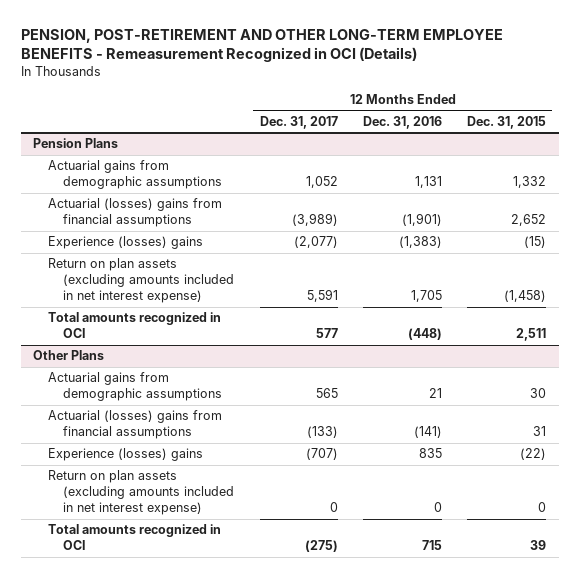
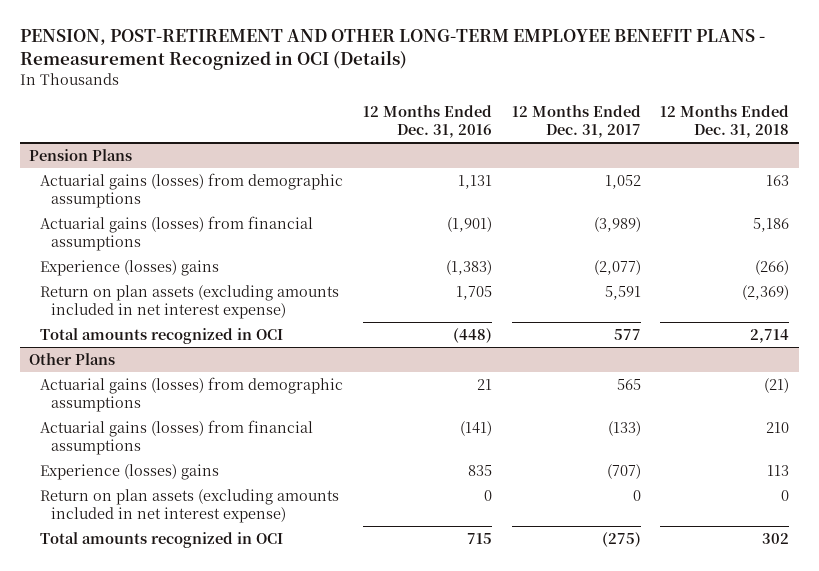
- PENSION, POST-RETIREMENT AND OTHER LONG-TERM EMPLOYEE BENEFITS - Remeasurement Recognized in OCI (Details)
+ PENSION, POST-RETIREMENT AND OTHER LONG-TERM EMPLOYEE BENEFIT PLANS - Remeasurement Recognized in OCI (Details)
- | 12 Months Ended Dec. 31, 2017 | 12 Months Ended Dec. 31, 2016 | 12 Months Ended Dec. 31, 2015
+ | 12 Months Ended Dec. 31, 2016 | 12 Months Ended Dec. 31, 2017 | 12 Months Ended Dec. 31, 2018
@ Pension Plans
- Actuarial gains from demographic assumptions | 1,052 | 1,131 | 1,332
- Actuarial (losses) gains from financial assumptions | (3,989) | (1,901) | 2,652
+ Actuarial gains (losses) from demographic assumptions | 1,131 | 1,052 | 163
+ Actuarial gains (losses) from financial assumptions | (1,901) | (3,989) | 5,186
@ Other Plans
- Actuarial gains from demographic assumptions | 565 | 21 | 30
- Actuarial (losses) gains from financial assumptions | (133) | (141) | 31
+ Actuarial gains (losses) from demographic assumptions | 21 | 565 | (21)
+ Actuarial gains (losses) from financial assumptions | (141) | (133) | 210

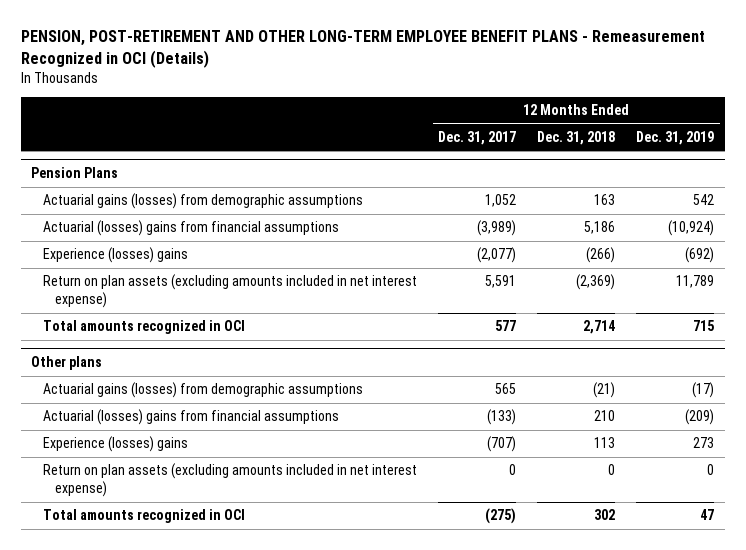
- | 12 Months Ended Dec. 31, 2016 | 12 Months Ended Dec. 31, 2017 | 12 Months Ended Dec. 31, 2018
+ | 12 Months Ended Dec. 31, 2017 | 12 Months Ended Dec. 31, 2018 | 12 Months Ended Dec. 31, 2019
@ Pension Plans
- Actuarial gains (losses) from financial assumptions | (1,901) | (3,989) | 5,186
+ Actuarial (losses) gains from financial assumptions | (3,989) | 5,186 | (10,924)
- Other Plans
+ Other plans
- Actuarial gains (losses) from financial assumptions | (141) | (133) | 210
+ Actuarial (losses) gains from financial assumptions | (133) | 210 | (209)

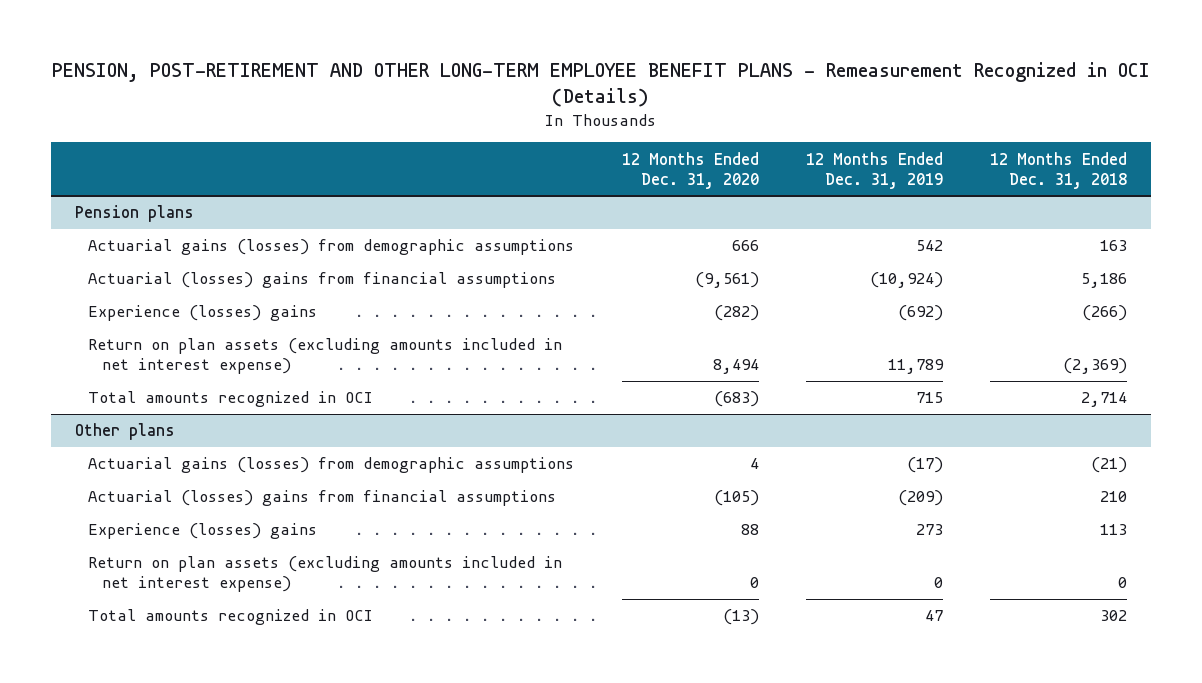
- | 12 Months Ended Dec. 31, 2017 | 12 Months Ended Dec. 31, 2018 | 12 Months Ended Dec. 31, 2019
+ | 12 Months Ended Dec. 31, 2020 | 12 Months Ended Dec. 31, 2019 | 12 Months Ended Dec. 31, 2018
- Pension Plans
+ Pension plans

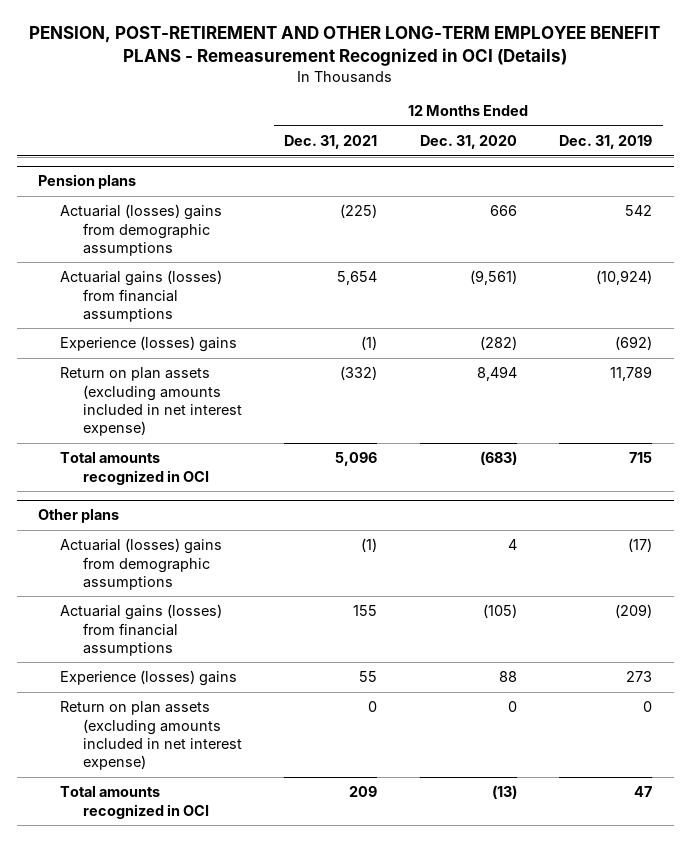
- | 12 Months Ended Dec. 31, 2020 | 12 Months Ended Dec. 31, 2019 | 12 Months Ended Dec. 31, 2018
+ | 12 Months Ended Dec. 31, 2021 | 12 Months Ended Dec. 31, 2020 | 12 Months Ended Dec. 31, 2019
@ Pension plans
- Actuarial gains (losses) from demographic assumptions | 666 | 542 | 163
- Actuarial (losses) gains from financial assumptions | (9,561) | (10,924) | 5,186
+ Actuarial (losses) gains from demographic assumptions | (225) | 666 | 542
+ Actuarial gains (losses) from financial assumptions | 5,654 | (9,561) | (10,924)
@ Other plans
- Actuarial gains (losses) from demographic assumptions | 4 | (17) | (21)
- Actuarial (losses) gains from financial assumptions | (105) | (209) | 210
+ Actuarial (losses) gains from demographic assumptions | (1) | 4 | (17)
+ Actuarial gains (losses) from financial assumptions | 155 | (105) | (209)

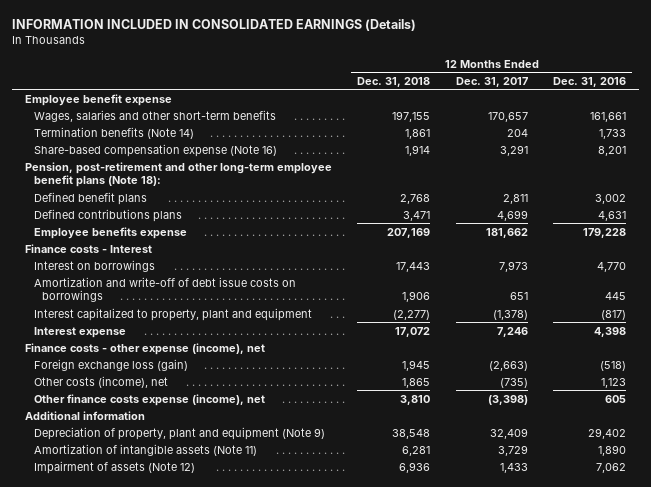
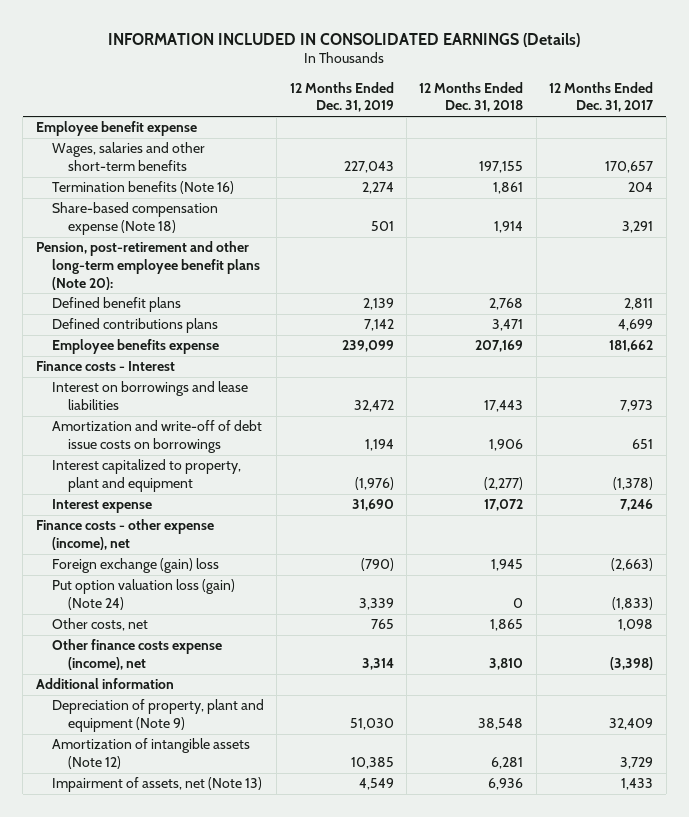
- | 12 Months Ended Dec. 31, 2018 | 12 Months Ended Dec. 31, 2017 | 12 Months Ended Dec. 31, 2016
+ | 12 Months Ended Dec. 31, 2019 | 12 Months Ended Dec. 31, 2018 | 12 Months Ended Dec. 31, 2017
- Termination benefits (Note 14) | 1,861 | 204 | 1,733
- Share-based compensation expense (Note 16) | 1,914 | 3,291 | 8,201
- Pension, post-retirement and other long-term employee benefit plans (Note 18):
+ Termination benefits (Note 16) | 2,274 | 1,861 | 204
+ Share-based compensation expense (Note 18) | 501 | 1,914 | 3,291
+ Pension, post-retirement and other long-term employee benefit plans (Note 20):
- Interest on borrowings | 17,443 | 7,973 | 4,770
+ Interest on borrowings and lease liabilities | 32,472 | 17,443 | 7,973
- Foreign exchange loss (gain) | 1,945 | (2,663) | (518)
- Other costs (income), net | 1,865 | (735) | 1,123
+ Foreign exchange (gain) loss | (790) | 1,945 | (2,663)
+ Put option valuation loss (gain) (Note 24) | 3,339 | 0 | (1,833)
+ Other costs, net | 765 | 1,865 | 1,098
- Amortization of intangible assets (Note 11) | 6,281 | 3,729 | 1,890
- Impairment of assets (Note 12) | 6,936 | 1,433 | 7,062
+ Amortization of intangible assets (Note 12) | 10,385 | 6,281 | 3,729
+ Impairment of assets, net (Note 13) | 4,549 | 6,936 | 1,433

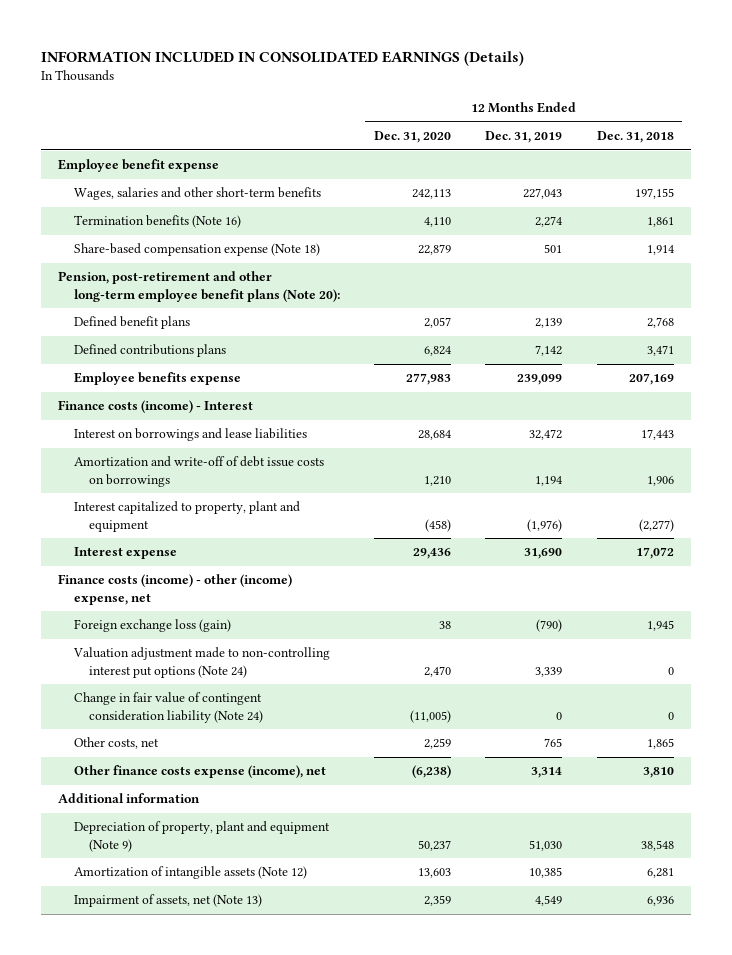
- | 12 Months Ended Dec. 31, 2019 | 12 Months Ended Dec. 31, 2018 | 12 Months Ended Dec. 31, 2017
+ | 12 Months Ended Dec. 31, 2020 | 12 Months Ended Dec. 31, 2019 | 12 Months Ended Dec. 31, 2018
- Finance costs - Interest
+ Finance costs (income) - Interest
- Finance costs - other expense (income), net
- Foreign exchange (gain) loss | (790) | 1,945 | (2,663)
- Put option valuation loss (gain) (Note 24) | 3,339 | 0 | (1,833)
+ Finance costs (income) - other (income) expense, net
+ Foreign exchange loss (gain) | 38 | (790) | 1,945
+ Valuation adjustment made to non-controlling interest put options (Note 24) | 2,470 | 3,339 | 0
+ Change in fair value of contingent consideration liability (Note 24) | (11,005) | 0 | 0

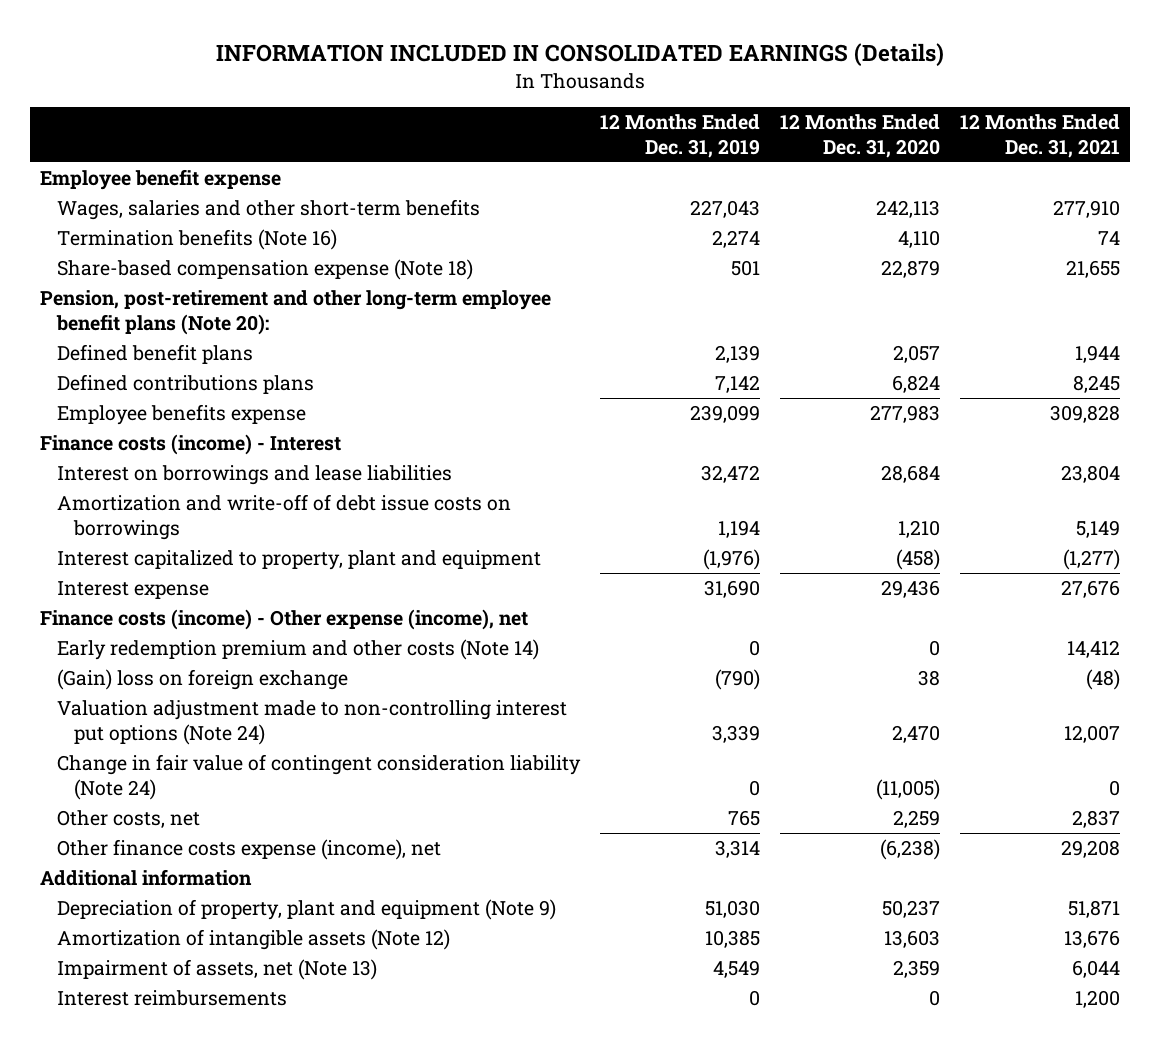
- | 12 Months Ended Dec. 31, 2020 | 12 Months Ended Dec. 31, 2019 | 12 Months Ended Dec. 31, 2018
+ | 12 Months Ended Dec. 31, 2019 | 12 Months Ended Dec. 31, 2020 | 12 Months Ended Dec. 31, 2021
- Finance costs (income) - other (income) expense, net
- Foreign exchange loss (gain) | 38 | (790) | 1,945
+ Finance costs (income) - Other expense (income), net
+ Early redemption premium and other costs (Note 14) | 0 | 0 | 14,412
+ (Gain) loss on foreign exchange | (790) | 38 | (48)
+ Interest reimbursements | 0 | 0 | 1,200

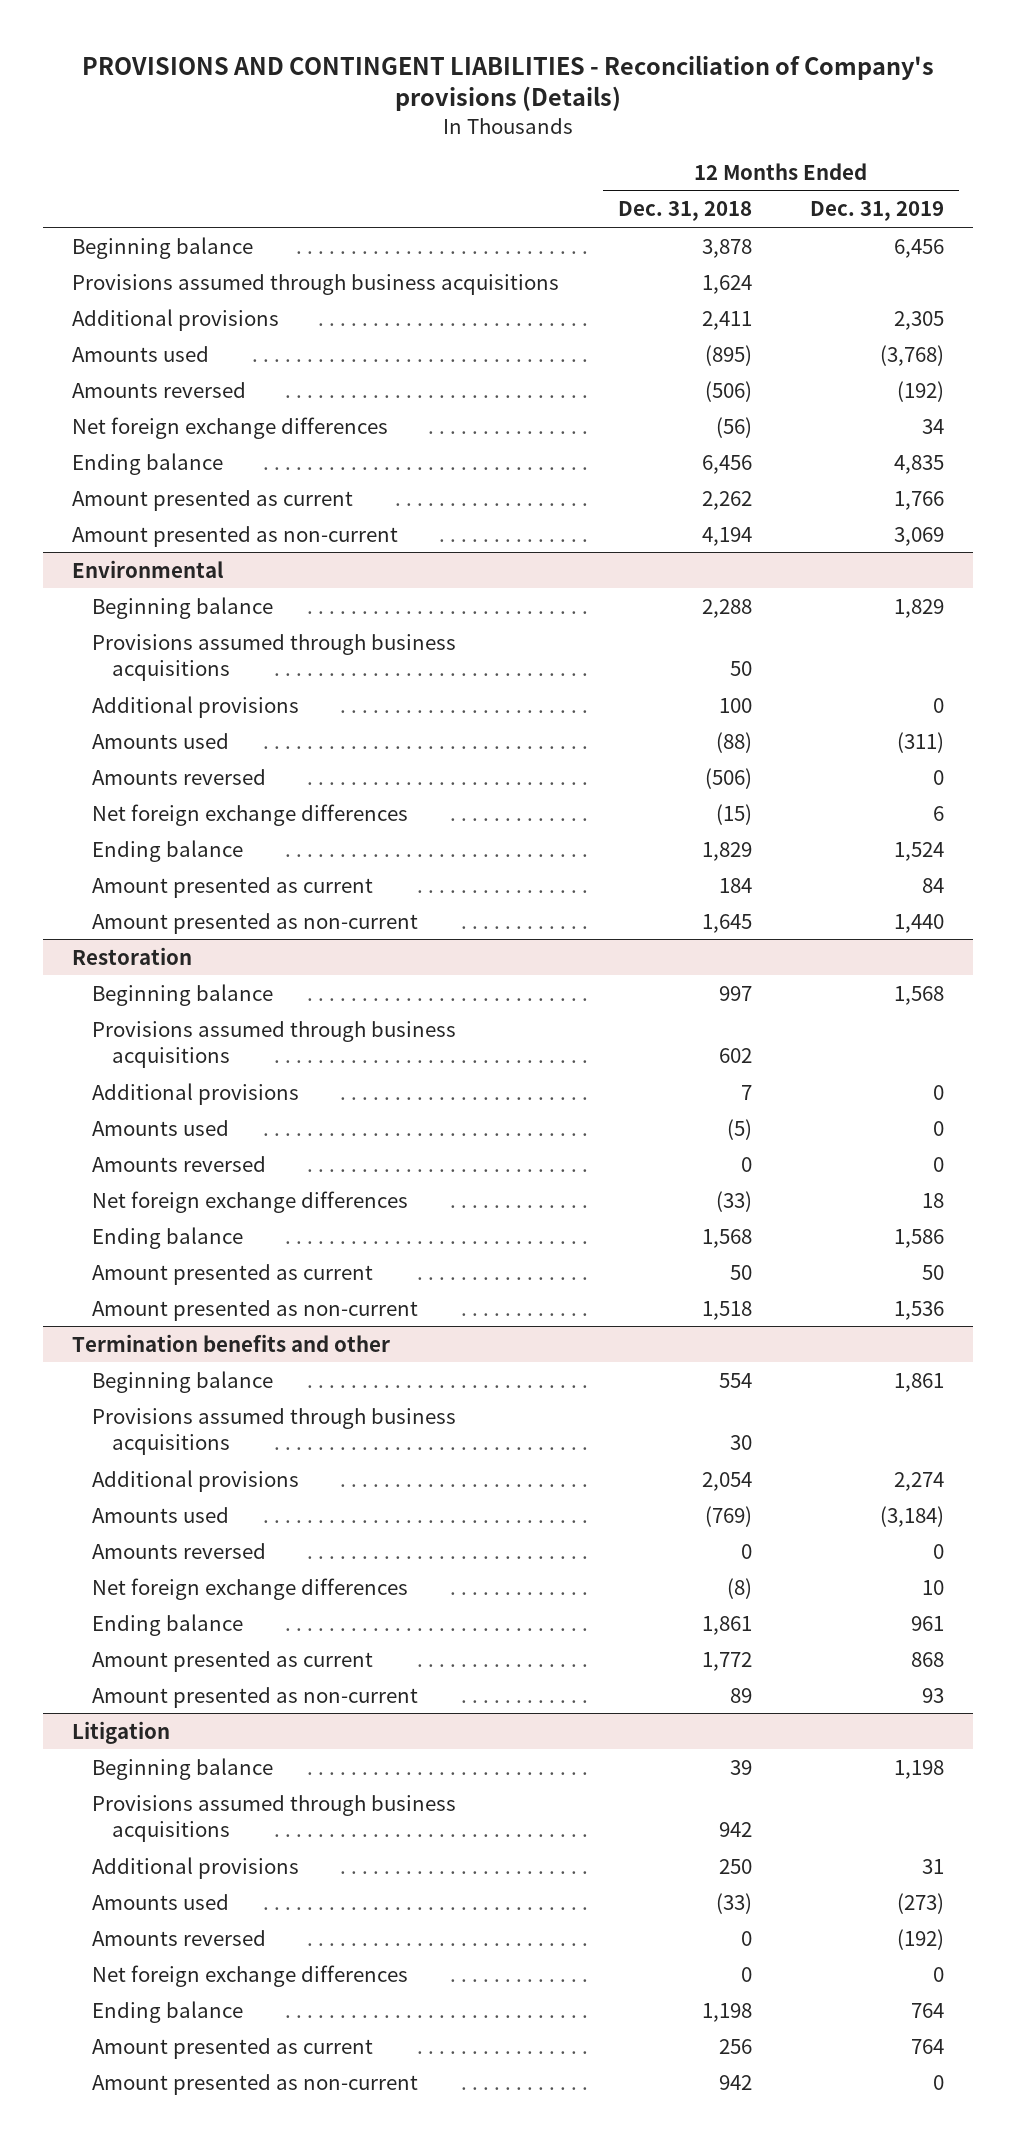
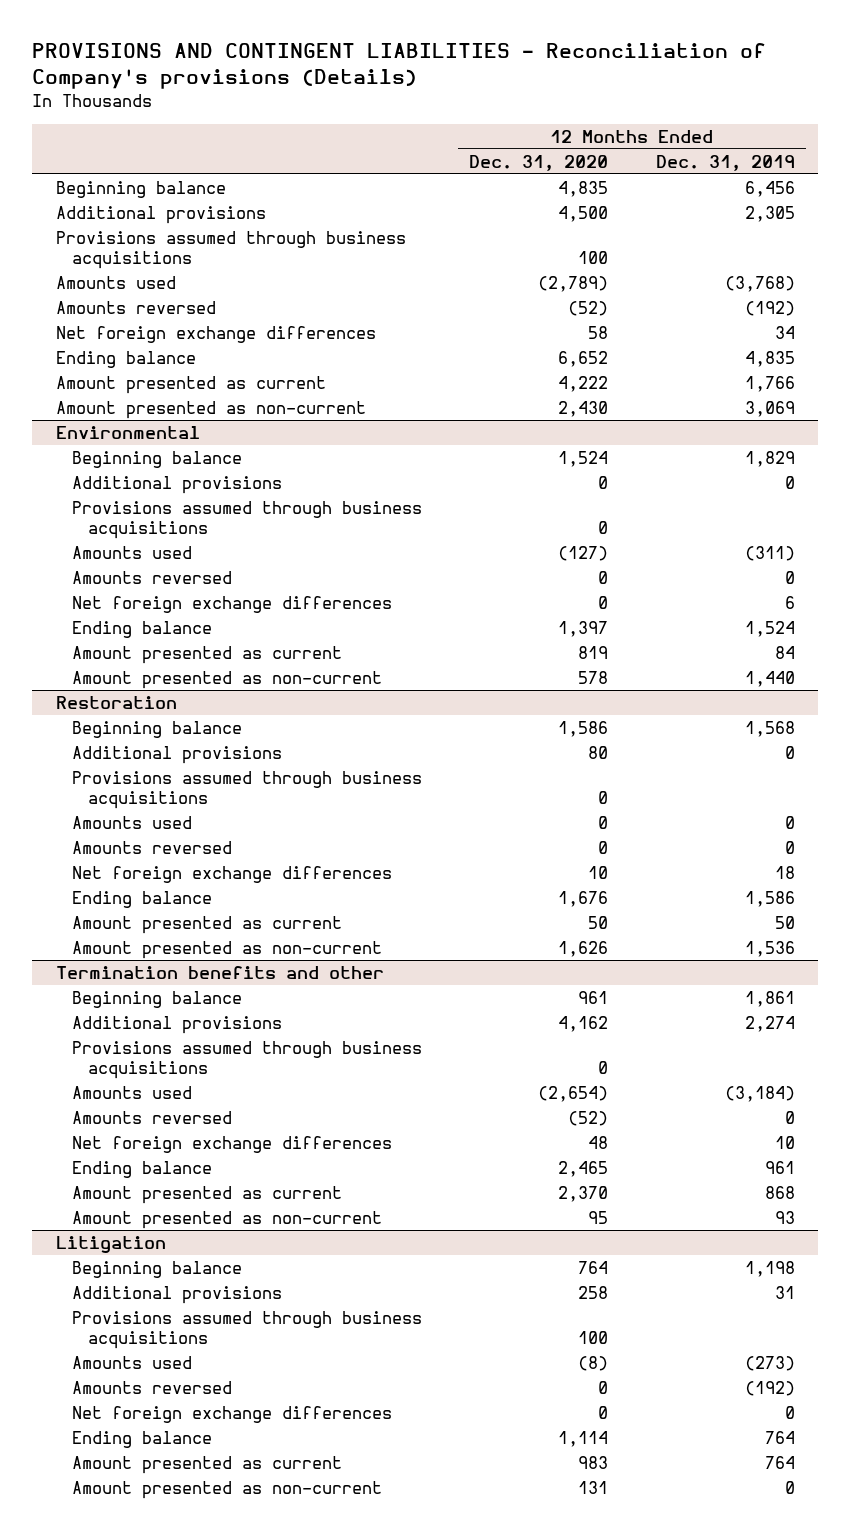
- | 12 Months Ended Dec. 31, 2018 | 12 Months Ended Dec. 31, 2019
+ | 12 Months Ended Dec. 31, 2020 | 12 Months Ended Dec. 31, 2019
moved down: Provisions assumed through business acquisitions | 100 |
@ Environmental
moved down: Provisions assumed through business acquisitions | 0 |
@ Restoration
moved down: Provisions assumed through business acquisitions | 0 |
@ Termination benefits and other
moved down: Provisions assumed through business acquisitions | 0 |
@ Litigation
moved down: Provisions assumed through business acquisitions | 100 |

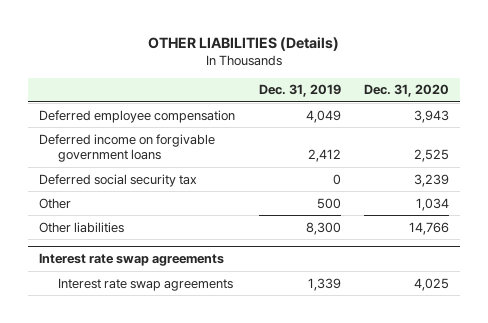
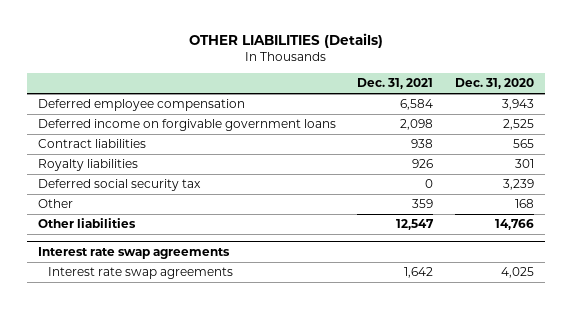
- | Dec. 31, 2019 | Dec. 31, 2020
+ | Dec. 31, 2021 | Dec. 31, 2020
+ Contract liabilities | 938 | 565
+ Royalty liabilities | 926 | 301
- Other | 500 | 1,034
+ Other | 359 | 168

